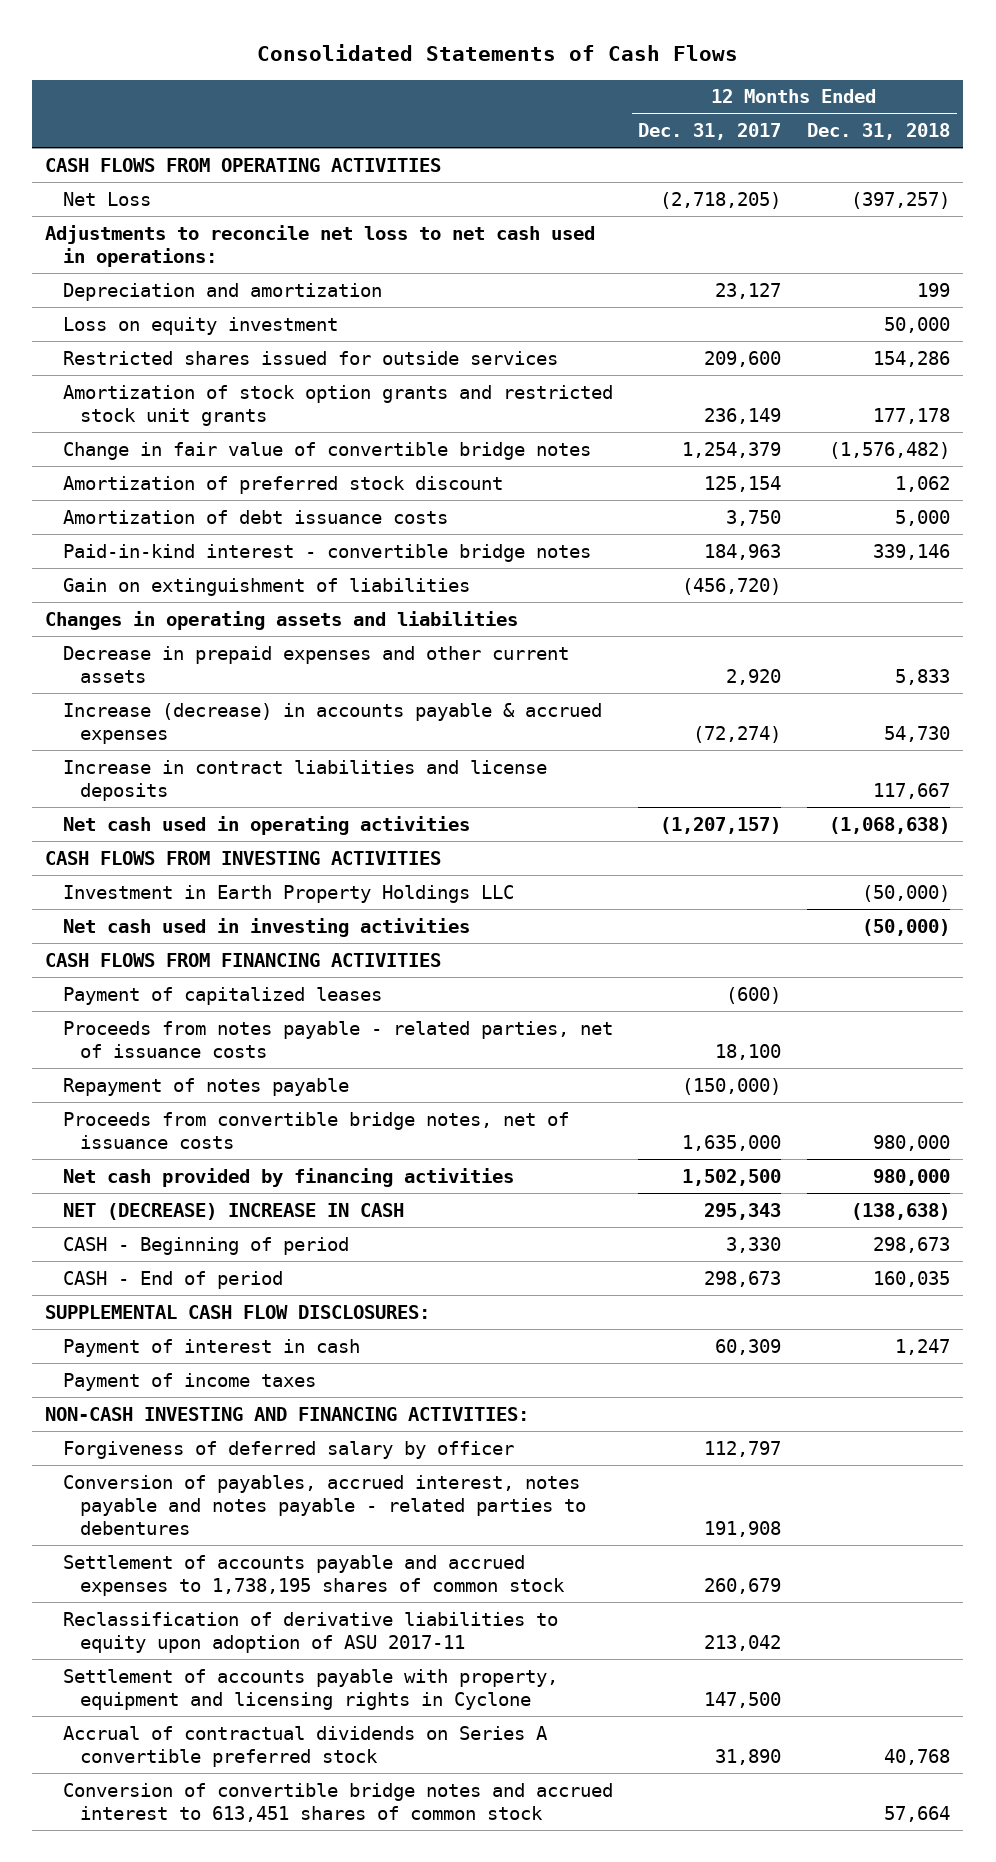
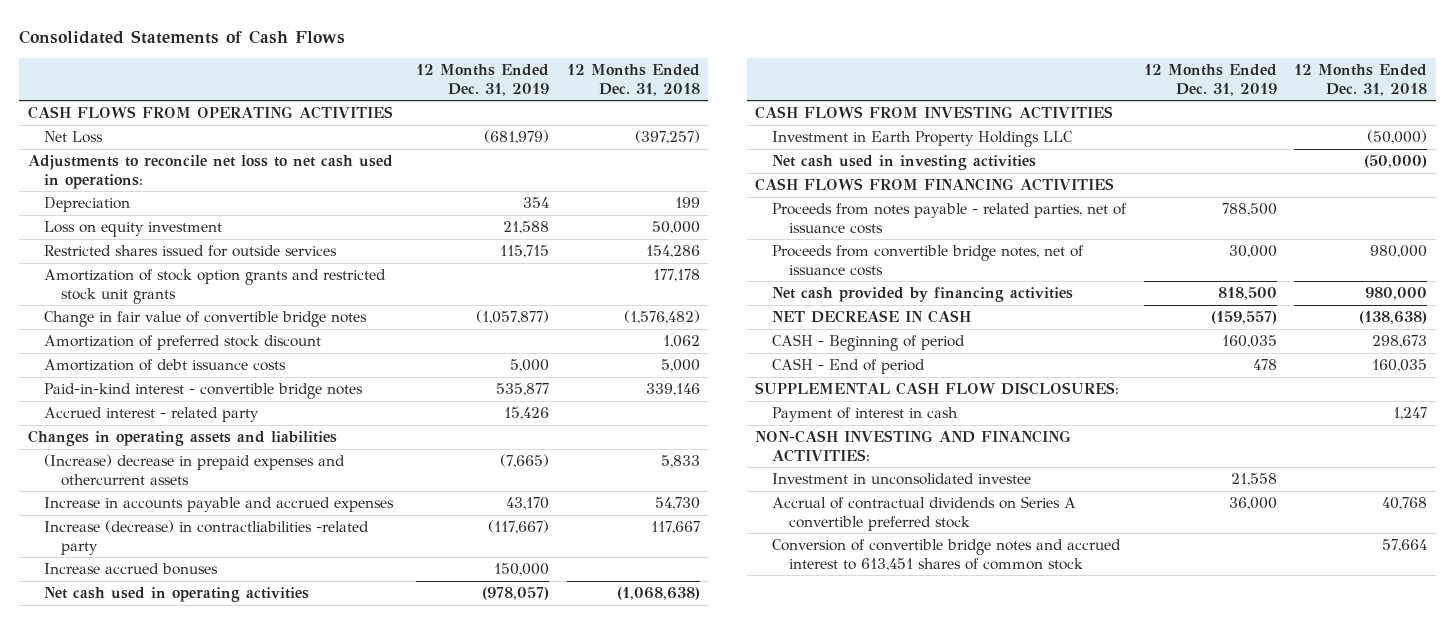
- | 12 Months Ended Dec. 31, 2017 | 12 Months Ended Dec. 31, 2018
+ | 12 Months Ended Dec. 31, 2019 | 12 Months Ended Dec. 31, 2018
- Depreciation and amortization | 23,127 | 199
+ Depreciation | 354 | 199
- Gain on extinguishment of liabilities | (456,720) |
+ Accrued interest - related party | 15,426 |
- Decrease in prepaid expenses and other current assets | 2,920 | 5,833
- Increase (decrease) in accounts payable & accrued expenses | (72,274) | 54,730
- Increase in contract liabilities and license deposits | | 117,667
+ (Increase) decrease in prepaid expenses and othercurrent assets | (7,665) | 5,833
+ Increase in accounts payable and accrued expenses | 43,170 | 54,730
+ Increase (decrease) in contractliabilities -related party | (117,667) | 117,667
+ Increase accrued bonuses | 150,000 |
- Payment of capitalized leases | (600) |
- Repayment of notes payable | (150,000) |
- NET (DECREASE) INCREASE IN CASH | 295,343 | (138,638)
+ NET DECREASE IN CASH | (159,557) | (138,638)
- Payment of income taxes
- Forgiveness of deferred salary by officer | 112,797 |
- Conversion of payables, accrued interest, notes payable and notes payable - related parties to debentures | 191,908 |
- Settlement of accounts payable and accrued expenses to 1,738,195 shares of common stock | 260,679 |
- Reclassification of derivative liabilities to equity upon adoption of ASU 2017-11 | 213,042 |
- Settlement of accounts payable with property, equipment and licensing rights in Cyclone | 147,500 |
+ Investment in unconsolidated investee | 21,558 |

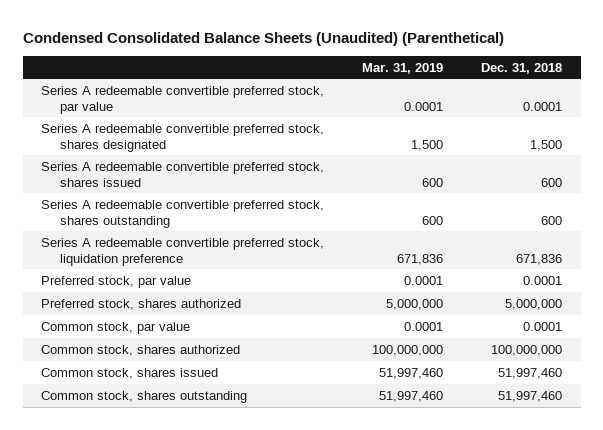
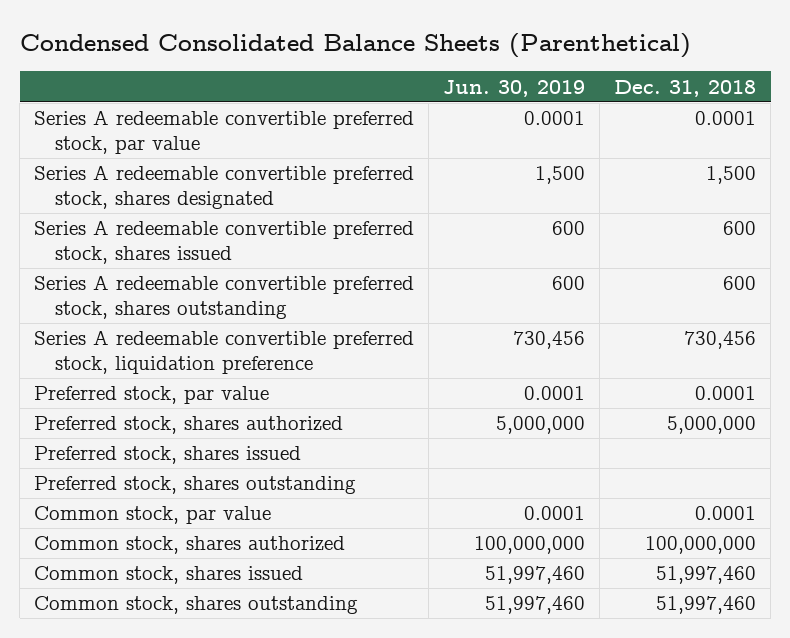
- Condensed Consolidated Balance Sheets (Unaudited) (Parenthetical)
+ Condensed Consolidated Balance Sheets (Parenthetical)
- | Mar. 31, 2019 | Dec. 31, 2018
+ | Jun. 30, 2019 | Dec. 31, 2018
- Series A redeemable convertible preferred stock, liquidation preference | 671,836 | 671,836
+ Series A redeemable convertible preferred stock, liquidation preference | 730,456 | 730,456
+ Preferred stock, shares issued
+ Preferred stock, shares outstanding

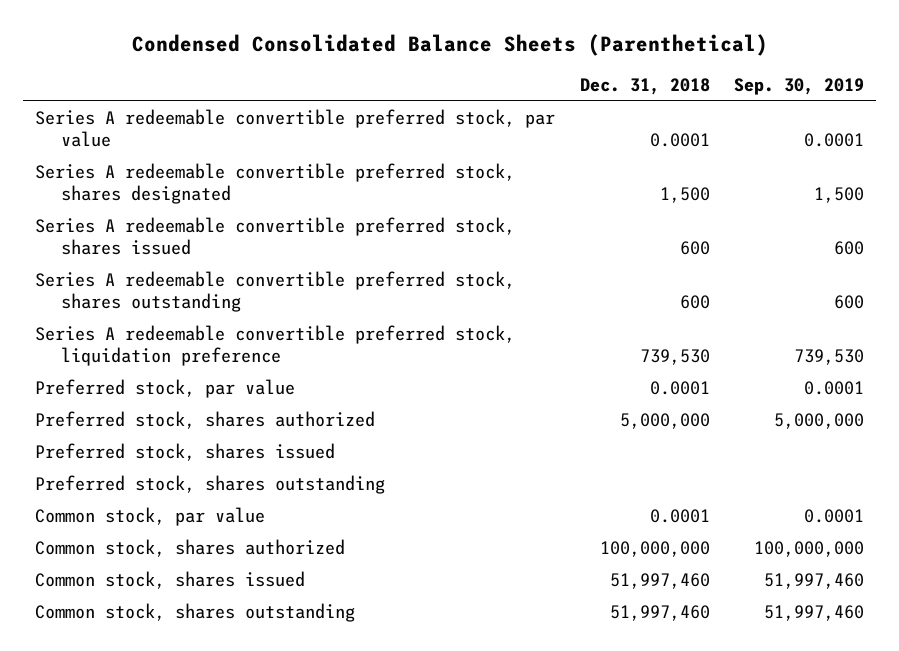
- | Jun. 30, 2019 | Dec. 31, 2018
+ | Dec. 31, 2018 | Sep. 30, 2019
- Series A redeemable convertible preferred stock, liquidation preference | 730,456 | 730,456
+ Series A redeemable convertible preferred stock, liquidation preference | 739,530 | 739,530

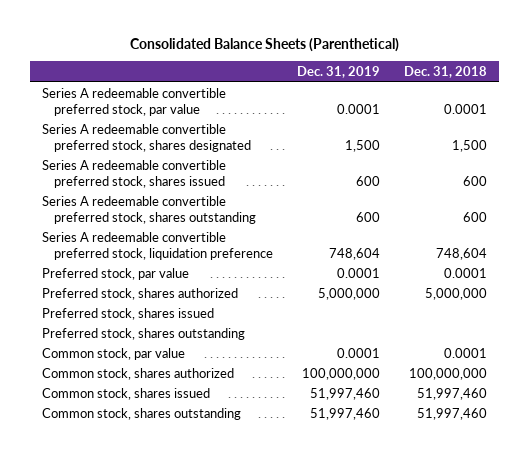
- Condensed Consolidated Balance Sheets (Parenthetical)
+ Consolidated Balance Sheets (Parenthetical)
- | Dec. 31, 2018 | Sep. 30, 2019
+ | Dec. 31, 2019 | Dec. 31, 2018
- Series A redeemable convertible preferred stock, liquidation preference | 739,530 | 739,530
+ Series A redeemable convertible preferred stock, liquidation preference | 748,604 | 748,604

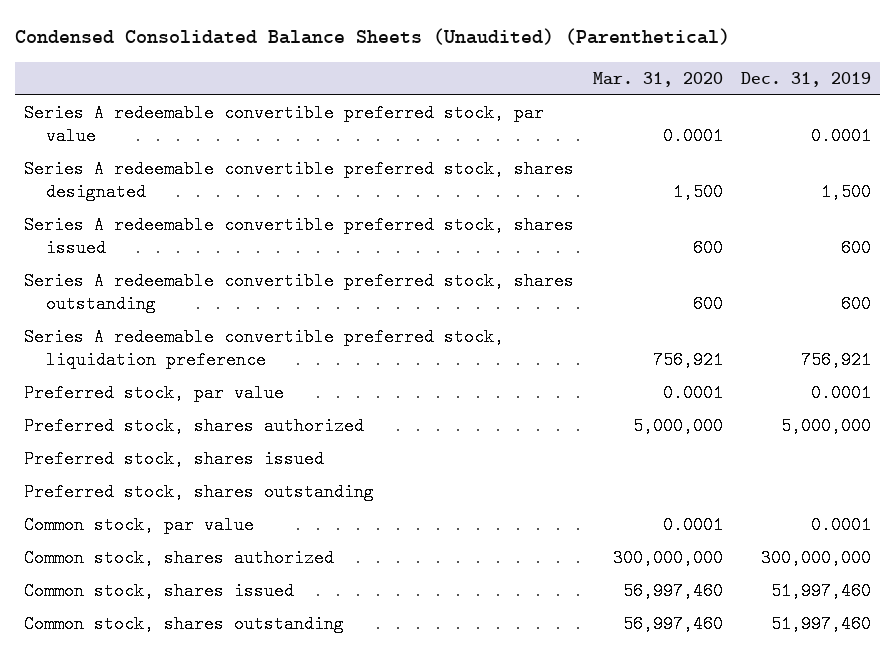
- Consolidated Balance Sheets (Parenthetical)
+ Condensed Consolidated Balance Sheets (Unaudited) (Parenthetical)
- | Dec. 31, 2019 | Dec. 31, 2018
+ | Mar. 31, 2020 | Dec. 31, 2019
- Series A redeemable convertible preferred stock, liquidation preference | 748,604 | 748,604
+ Series A redeemable convertible preferred stock, liquidation preference | 756,921 | 756,921
- Common stock, shares authorized | 100,000,000 | 100,000,000
+ Common stock, shares authorized | 300,000,000 | 300,000,000

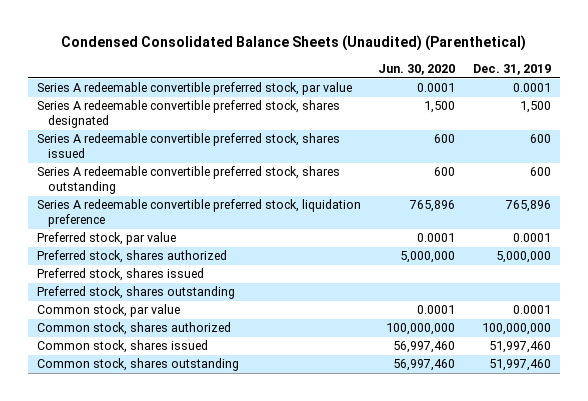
- | Mar. 31, 2020 | Dec. 31, 2019
+ | Jun. 30, 2020 | Dec. 31, 2019
- Series A redeemable convertible preferred stock, liquidation preference | 756,921 | 756,921
+ Series A redeemable convertible preferred stock, liquidation preference | 765,896 | 765,896
- Common stock, shares authorized | 300,000,000 | 300,000,000
+ Common stock, shares authorized | 100,000,000 | 100,000,000

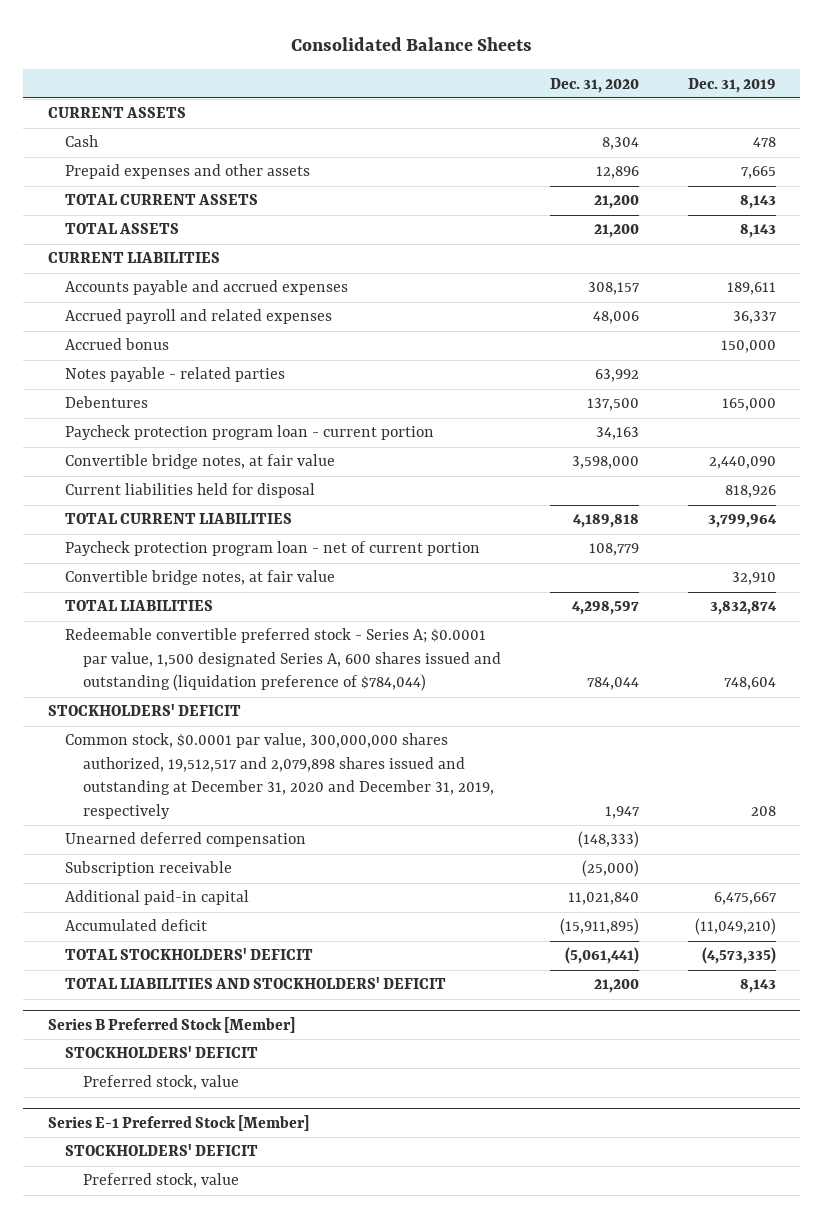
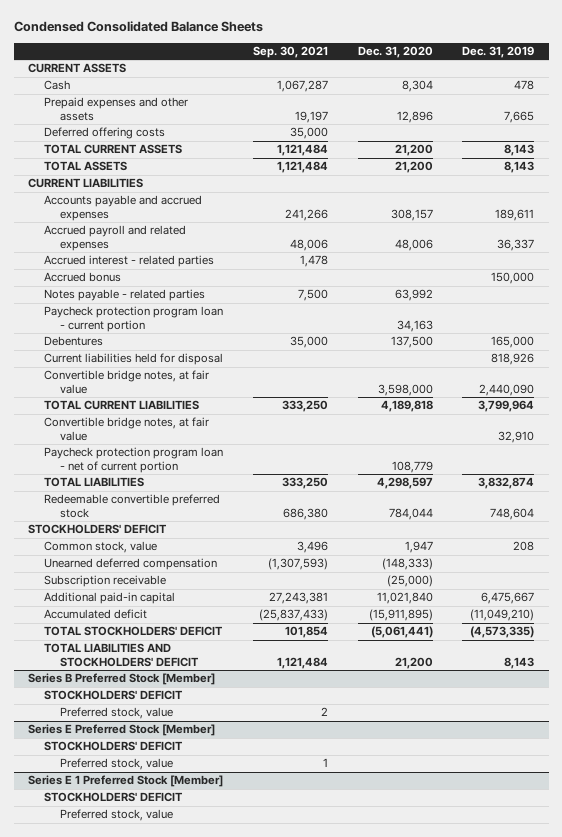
- Consolidated Balance Sheets
+ Condensed Consolidated Balance Sheets
- | Dec. 31, 2020 | Dec. 31, 2019
+ | Sep. 30, 2021 | Dec. 31, 2020 | Dec. 31, 2019
+ Deferred offering costs | 35,000 | |
+ Accrued interest - related parties | 1,478 | |
moved down: Debentures | 35,000 | 137,500 | 165,000
moved down: Convertible bridge notes, at fair value | | 3,598,000 | 2,440,090
moved down: Paycheck protection program loan - net of current portion | | 108,779 |
- Redeemable convertible preferred stock - Series A; $0.0001 par value, 1,500 designated Series A, 600 shares issued and outstanding (liquidation preference of $784,044) | 784,044 | 748,604
+ Redeemable convertible preferred stock | 686,380 | 784,044 | 748,604
- Common stock, $0.0001 par value, 300,000,000 shares authorized, 19,512,517 and 2,079,898 shares issued and outstanding at December 31, 2020 and December 31, 2019, respectively | 1,947 | 208
+ Common stock, value | 3,496 | 1,947 | 208
- Series E-1 Preferred Stock [Member]
+ Series E Preferred Stock [Member]
+ Series E 1 Preferred Stock [Member]
+ STOCKHOLDERS' DEFICIT
+ Preferred stock, value

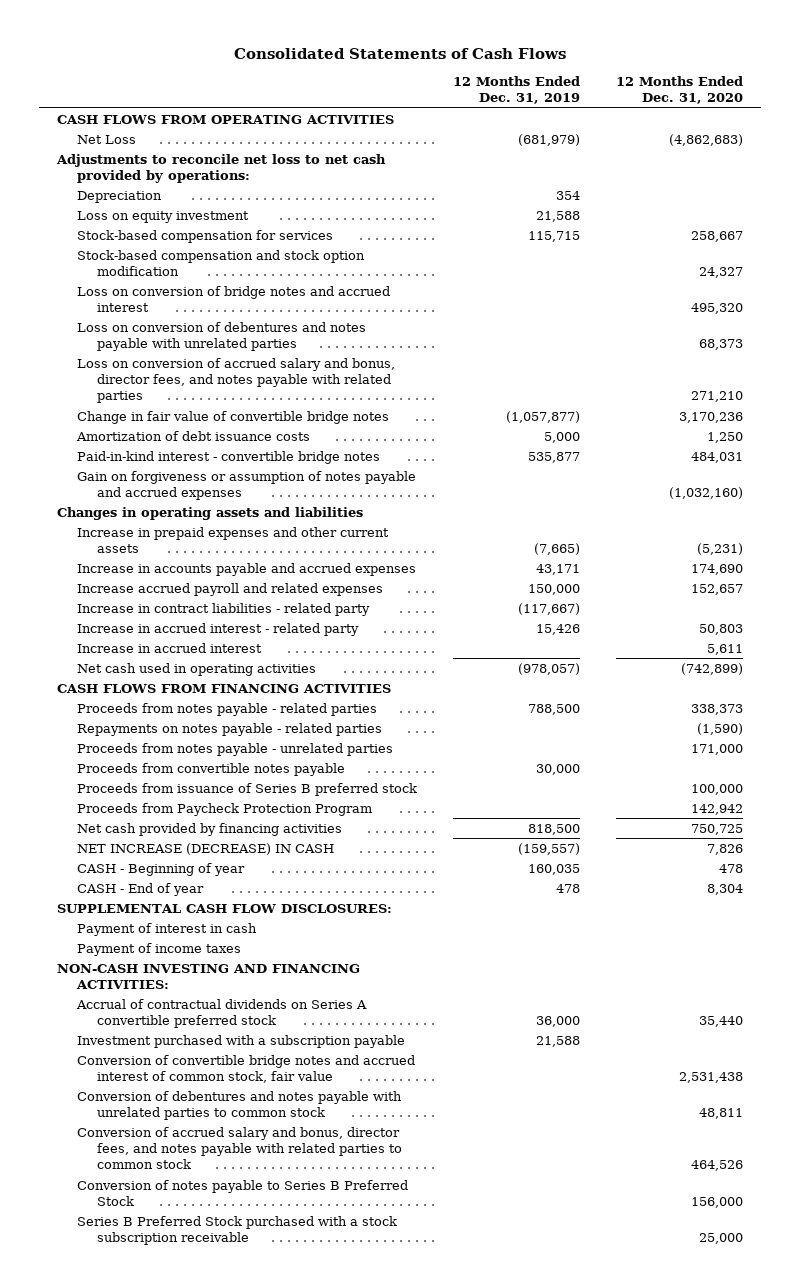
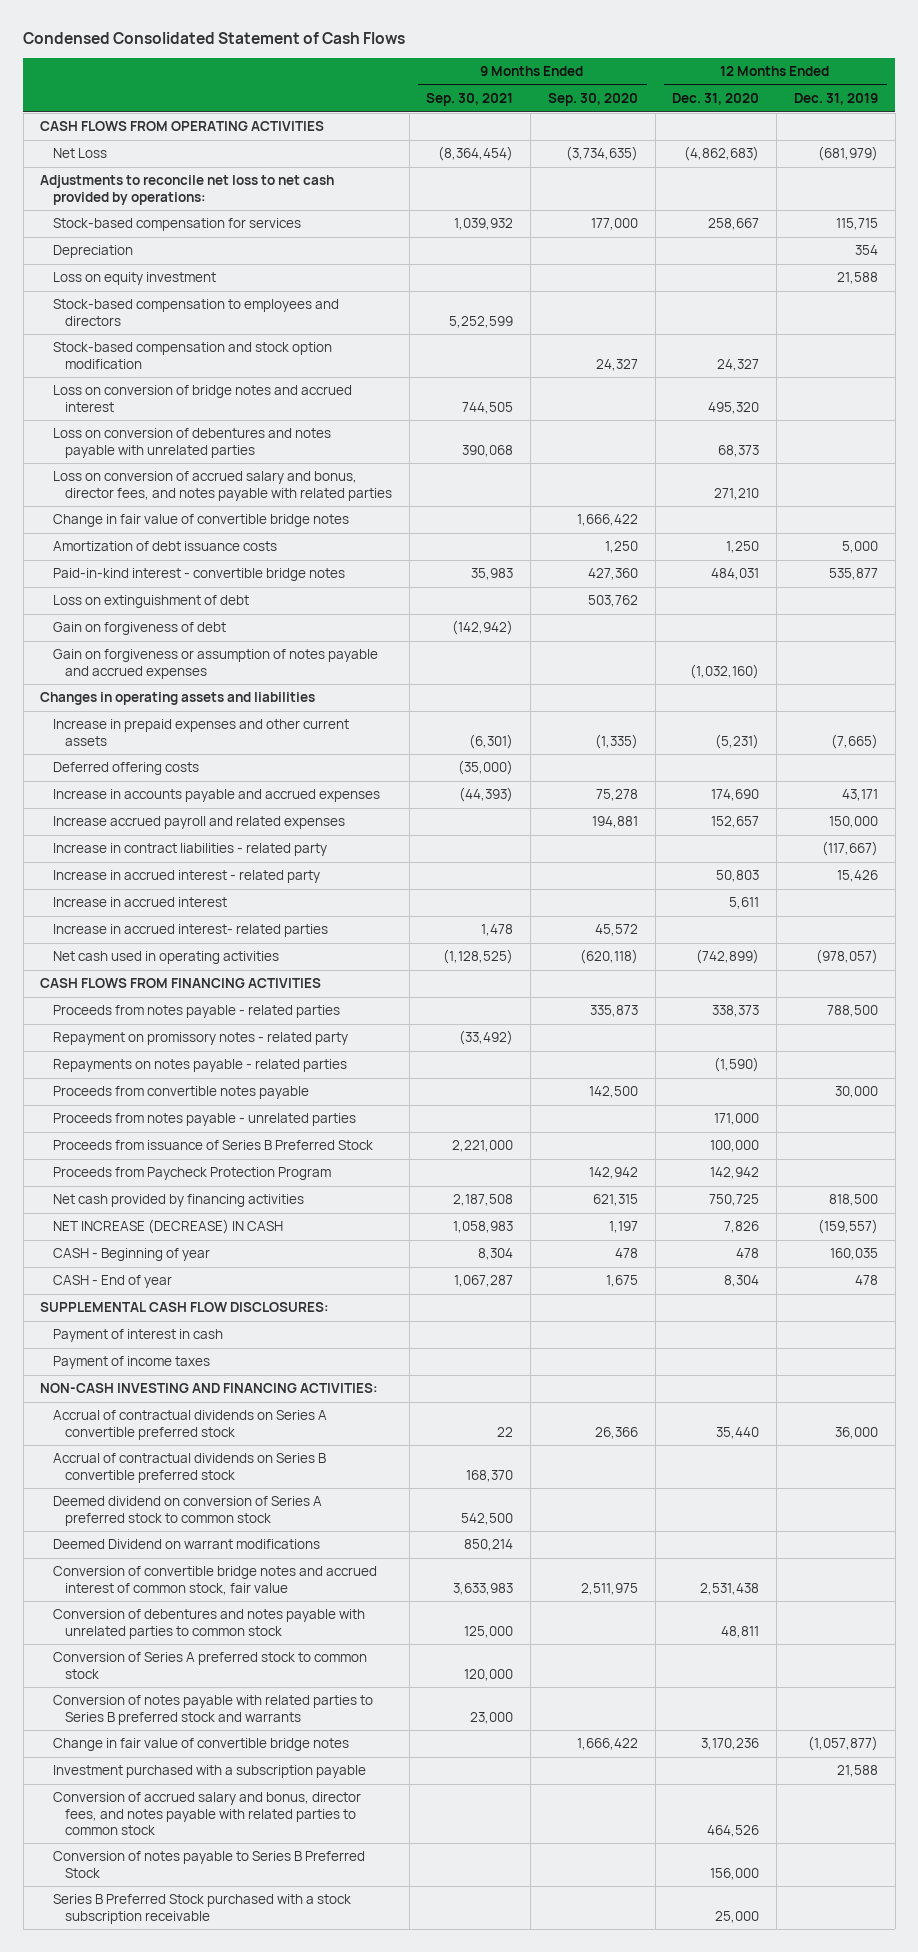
- Consolidated Statements of Cash Flows
+ Condensed Consolidated Statement of Cash Flows
- | 12 Months Ended Dec. 31, 2019 | 12 Months Ended Dec. 31, 2020
+ | 9 Months Ended Sep. 30, 2021 | 9 Months Ended Sep. 30, 2020 | 12 Months Ended Dec. 31, 2020 | 12 Months Ended Dec. 31, 2019
moved up: Stock-based compensation for services | 1,039,932 | 177,000 | 258,667 | 115,715
+ Stock-based compensation to employees and directors | 5,252,599 | | |
+ Change in fair value of convertible bridge notes | | 1,666,422 | |
+ Loss on extinguishment of debt | | 503,762 | |
+ Gain on forgiveness of debt | (142,942) | | |
+ Deferred offering costs | (35,000) | | |
+ Increase in accrued interest- related parties | 1,478 | 45,572 | |
+ Repayment on promissory notes - related party | (33,492) | | |
- Proceeds from issuance of Series B preferred stock | | 100,000
moved down: Proceeds from notes payable - unrelated parties | | | 171,000 |
+ Proceeds from issuance of Series B Preferred Stock | 2,221,000 | | 100,000 |
+ Accrual of contractual dividends on Series B convertible preferred stock | 168,370 | | |
+ Deemed dividend on conversion of Series A preferred stock to common stock | 542,500 | | |
+ Deemed Dividend on warrant modifications | 850,214 | | |
+ Conversion of Series A preferred stock to common stock | 120,000 | | |
+ Conversion of notes payable with related parties to Series B preferred stock and warrants | 23,000 | | |
moved down: Change in fair value of convertible bridge notes | | 1,666,422 | 3,170,236 | (1,057,877)
moved down: Investment purchased with a subscription payable | | | | 21,588

